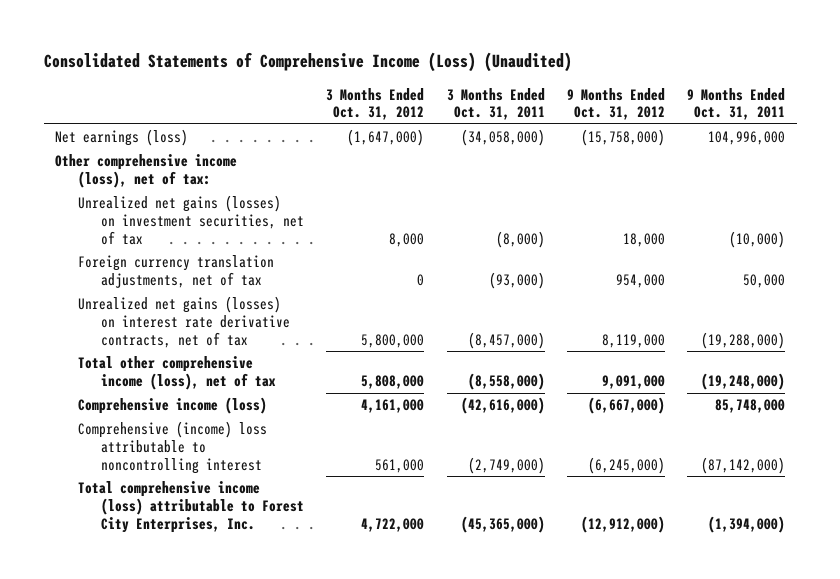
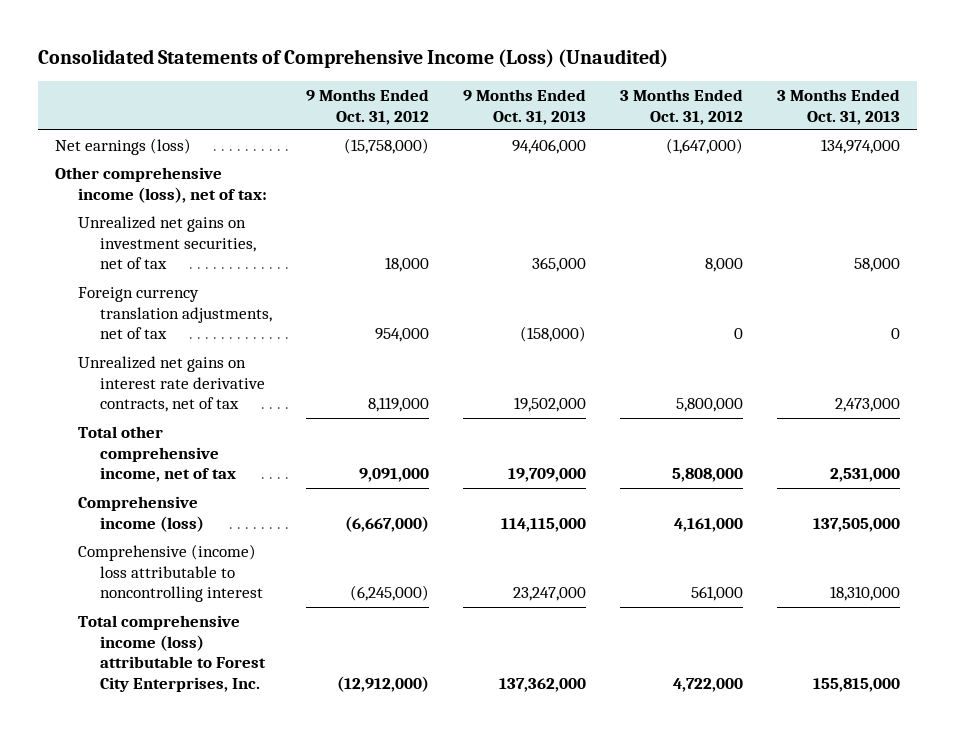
- | 3 Months Ended Oct. 31, 2012 | 3 Months Ended Oct. 31, 2011 | 9 Months Ended Oct. 31, 2012 | 9 Months Ended Oct. 31, 2011
+ | 9 Months Ended Oct. 31, 2012 | 9 Months Ended Oct. 31, 2013 | 3 Months Ended Oct. 31, 2012 | 3 Months Ended Oct. 31, 2013
- Unrealized net gains (losses) on investment securities, net of tax | 8,000 | (8,000) | 18,000 | (10,000)
+ Unrealized net gains on investment securities, net of tax | 18,000 | 365,000 | 8,000 | 58,000
- Unrealized net gains (losses) on interest rate derivative contracts, net of tax | 5,800,000 | (8,457,000) | 8,119,000 | (19,288,000)
- Total other comprehensive income (loss), net of tax | 5,808,000 | (8,558,000) | 9,091,000 | (19,248,000)
+ Unrealized net gains on interest rate derivative contracts, net of tax | 8,119,000 | 19,502,000 | 5,800,000 | 2,473,000
+ Total other comprehensive income, net of tax | 9,091,000 | 19,709,000 | 5,808,000 | 2,531,000

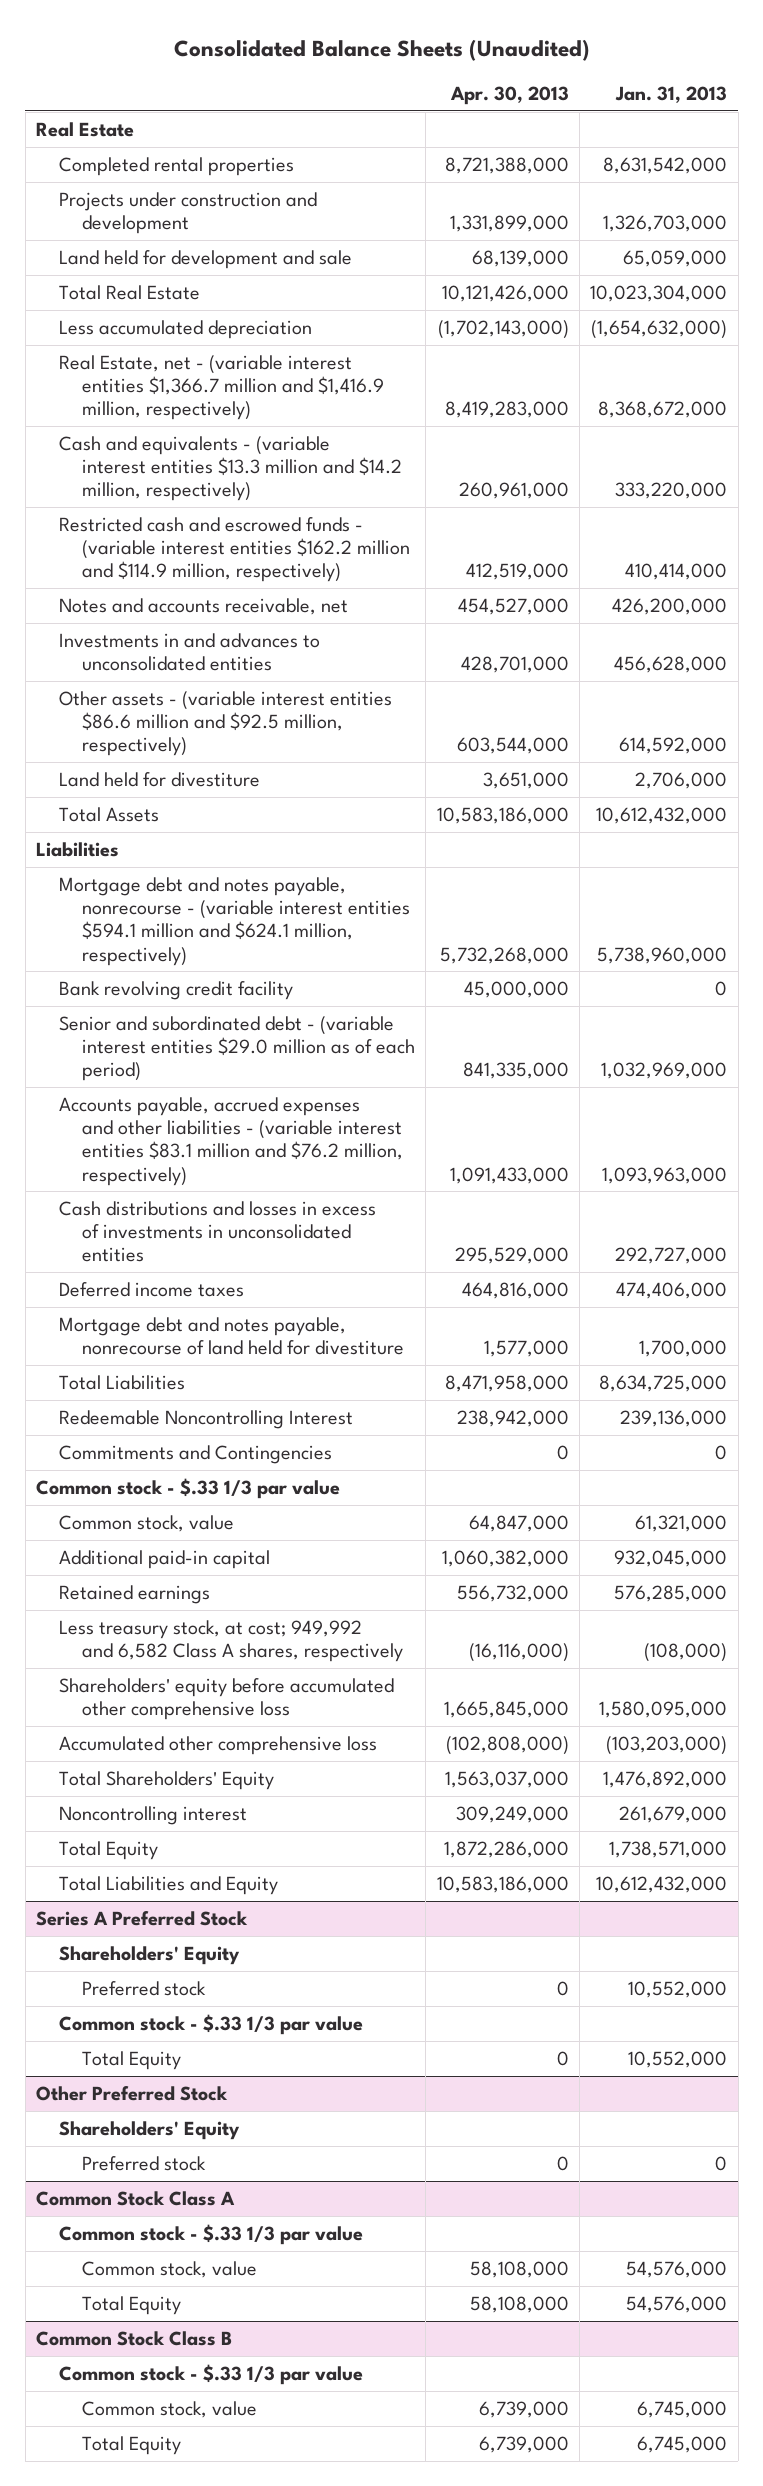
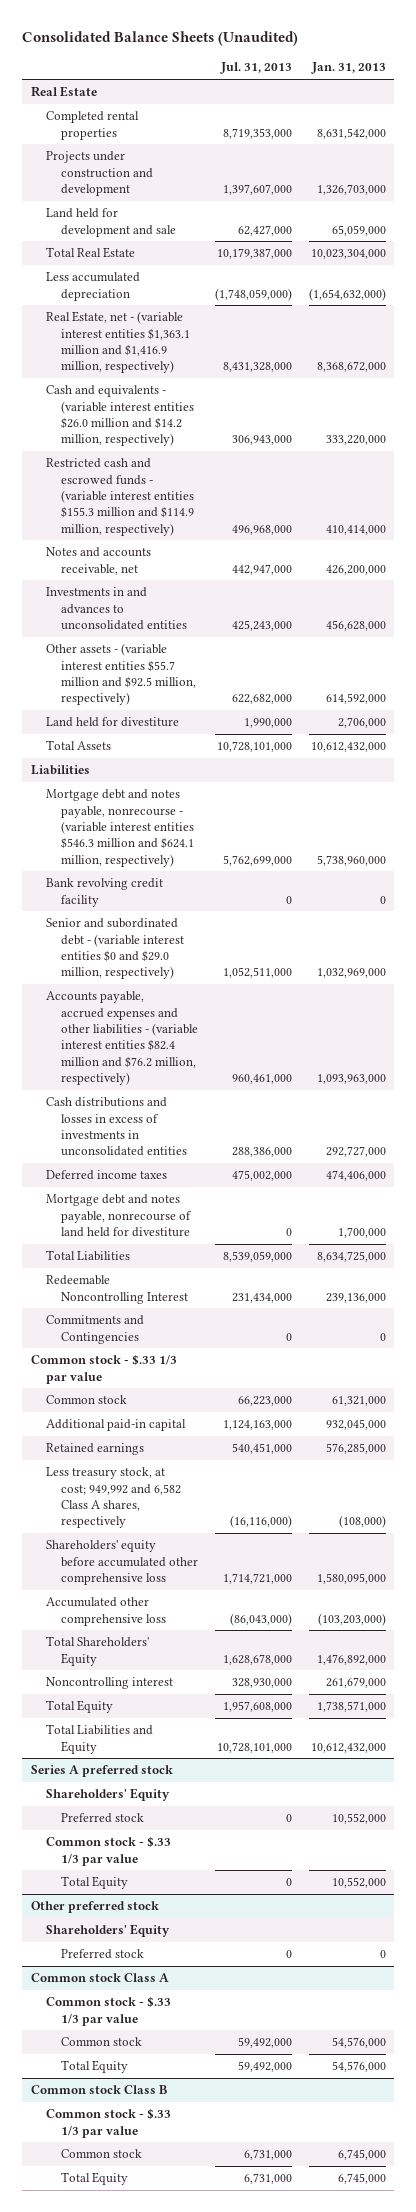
- | Apr. 30, 2013 | Jan. 31, 2013
+ | Jul. 31, 2013 | Jan. 31, 2013
- Real Estate, net - (variable interest entities $1,366.7 million and $1,416.9 million, respectively) | 8,419,283,000 | 8,368,672,000
- Cash and equivalents - (variable interest entities $13.3 million and $14.2 million, respectively) | 260,961,000 | 333,220,000
- Restricted cash and escrowed funds - (variable interest entities $162.2 million and $114.9 million, respectively) | 412,519,000 | 410,414,000
+ Real Estate, net - (variable interest entities $1,363.1 million and $1,416.9 million, respectively) | 8,431,328,000 | 8,368,672,000
+ Cash and equivalents - (variable interest entities $26.0 million and $14.2 million, respectively) | 306,943,000 | 333,220,000
+ Restricted cash and escrowed funds - (variable interest entities $155.3 million and $114.9 million, respectively) | 496,968,000 | 410,414,000
- Other assets - (variable interest entities $86.6 million and $92.5 million, respectively) | 603,544,000 | 614,592,000
+ Other assets - (variable interest entities $55.7 million and $92.5 million, respectively) | 622,682,000 | 614,592,000
- Mortgage debt and notes payable, nonrecourse - (variable interest entities $594.1 million and $624.1 million, respectively) | 5,732,268,000 | 5,738,960,000
+ Mortgage debt and notes payable, nonrecourse - (variable interest entities $546.3 million and $624.1 million, respectively) | 5,762,699,000 | 5,738,960,000
- Senior and subordinated debt - (variable interest entities $29.0 million as of each period) | 841,335,000 | 1,032,969,000
- Accounts payable, accrued expenses and other liabilities - (variable interest entities $83.1 million and $76.2 million, respectively) | 1,091,433,000 | 1,093,963,000
+ Senior and subordinated debt - (variable interest entities $0 and $29.0 million, respectively) | 1,052,511,000 | 1,032,969,000
+ Accounts payable, accrued expenses and other liabilities - (variable interest entities $82.4 million and $76.2 million, respectively) | 960,461,000 | 1,093,963,000
- Common stock, value | 64,847,000 | 61,321,000
+ Common stock | 66,223,000 | 61,321,000
- Series A Preferred Stock
+ Series A preferred stock
- Other Preferred Stock
+ Other preferred stock
- Common Stock Class A
+ Common stock Class A
- Common stock, value | 58,108,000 | 54,576,000
+ Common stock | 59,492,000 | 54,576,000
- Common Stock Class B
+ Common stock Class B
- Common stock, value | 6,739,000 | 6,745,000
+ Common stock | 6,731,000 | 6,745,000

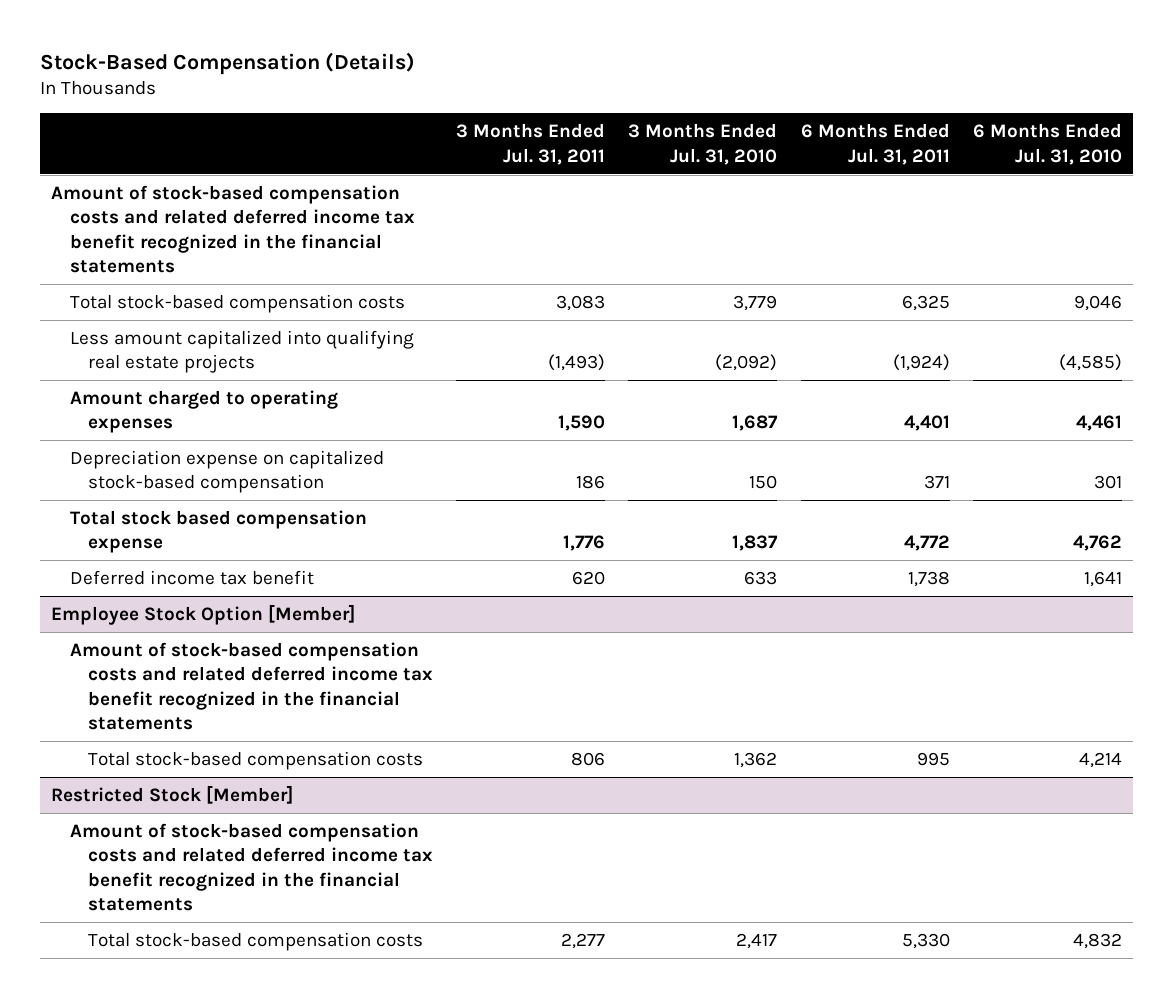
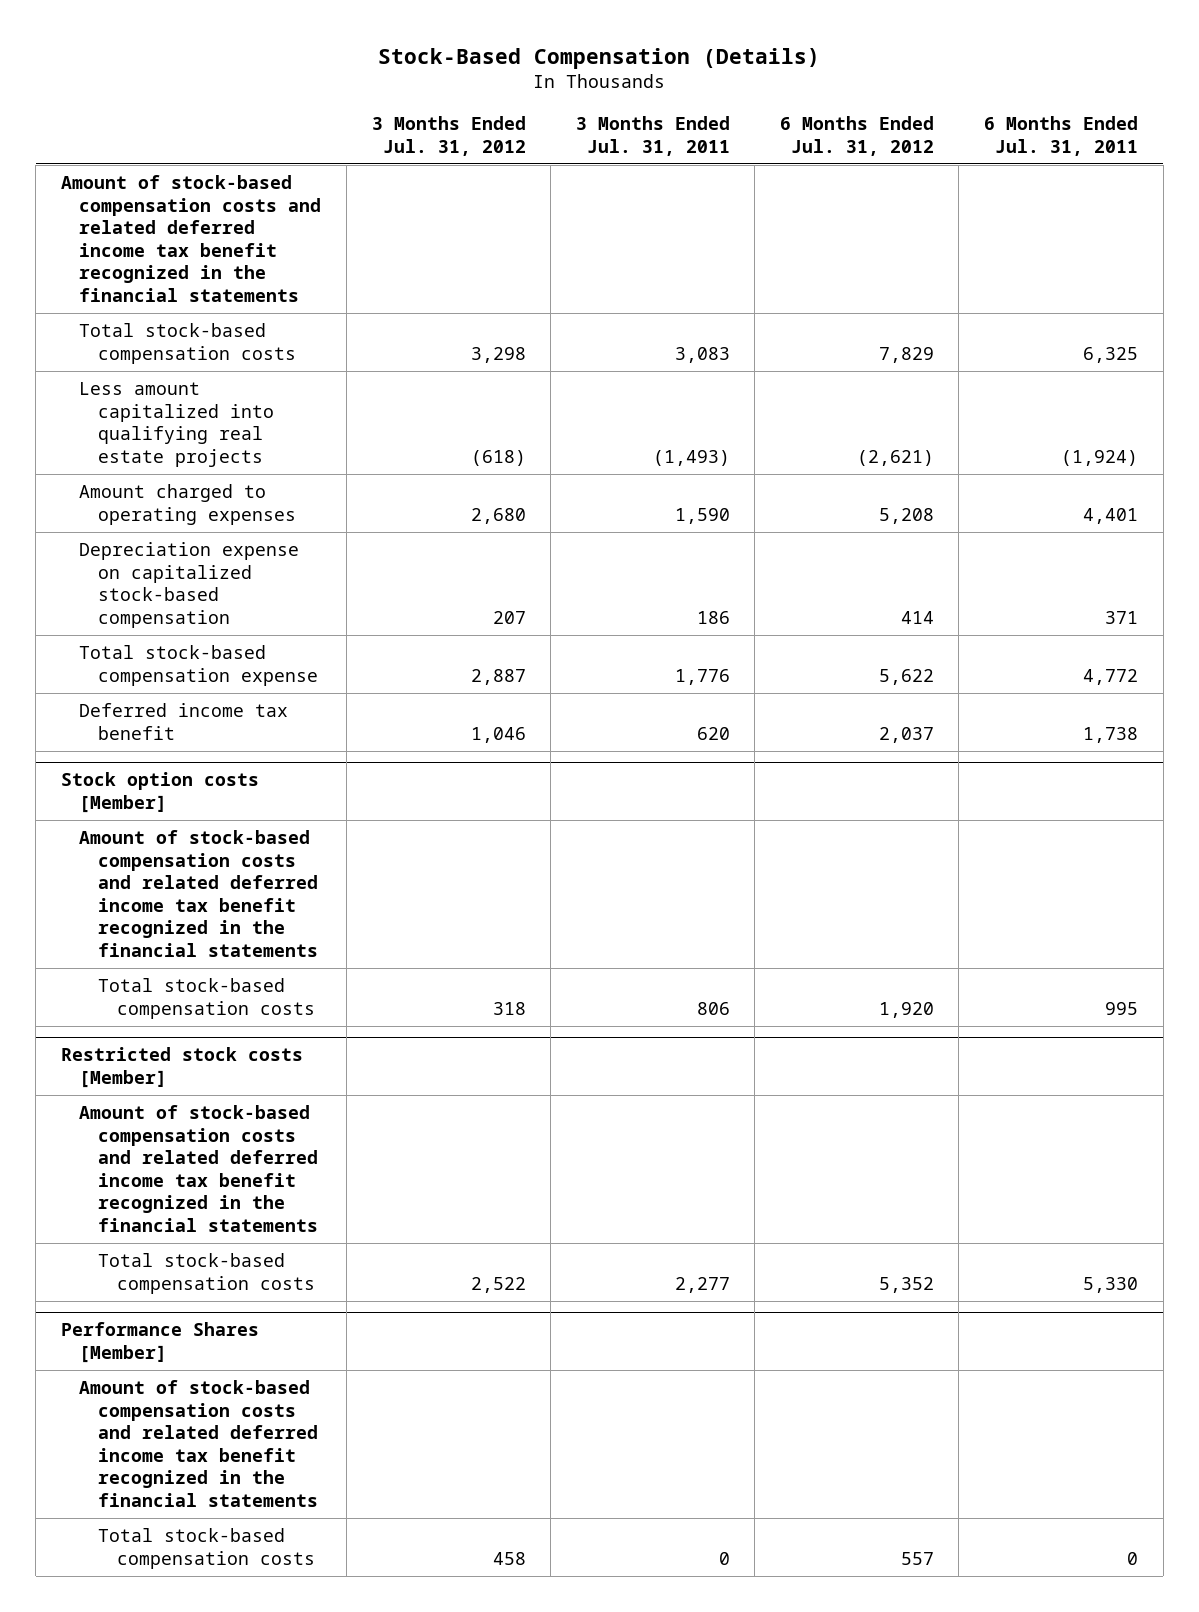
- | 3 Months Ended Jul. 31, 2011 | 3 Months Ended Jul. 31, 2010 | 6 Months Ended Jul. 31, 2011 | 6 Months Ended Jul. 31, 2010
+ | 3 Months Ended Jul. 31, 2012 | 3 Months Ended Jul. 31, 2011 | 6 Months Ended Jul. 31, 2012 | 6 Months Ended Jul. 31, 2011
- Total stock based compensation expense | 1,776 | 1,837 | 4,772 | 4,762
+ Total stock-based compensation expense | 2,887 | 1,776 | 5,622 | 4,772
- Employee Stock Option [Member]
+ Stock option costs [Member]
- Restricted Stock [Member]
+ Restricted stock costs [Member]
+ Performance Shares [Member]
+ Amount of stock-based compensation costs and related deferred income tax benefit recognized in the financial statements
+ Total stock-based compensation costs | 458 | 0 | 557 | 0

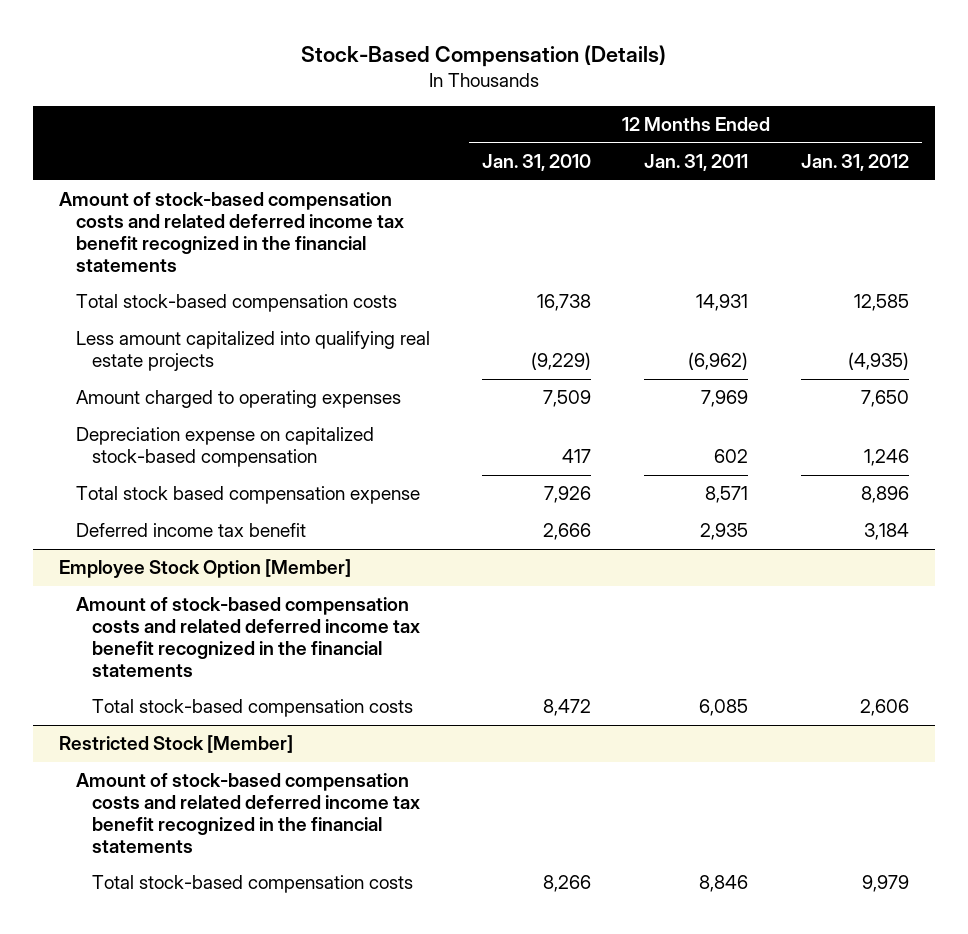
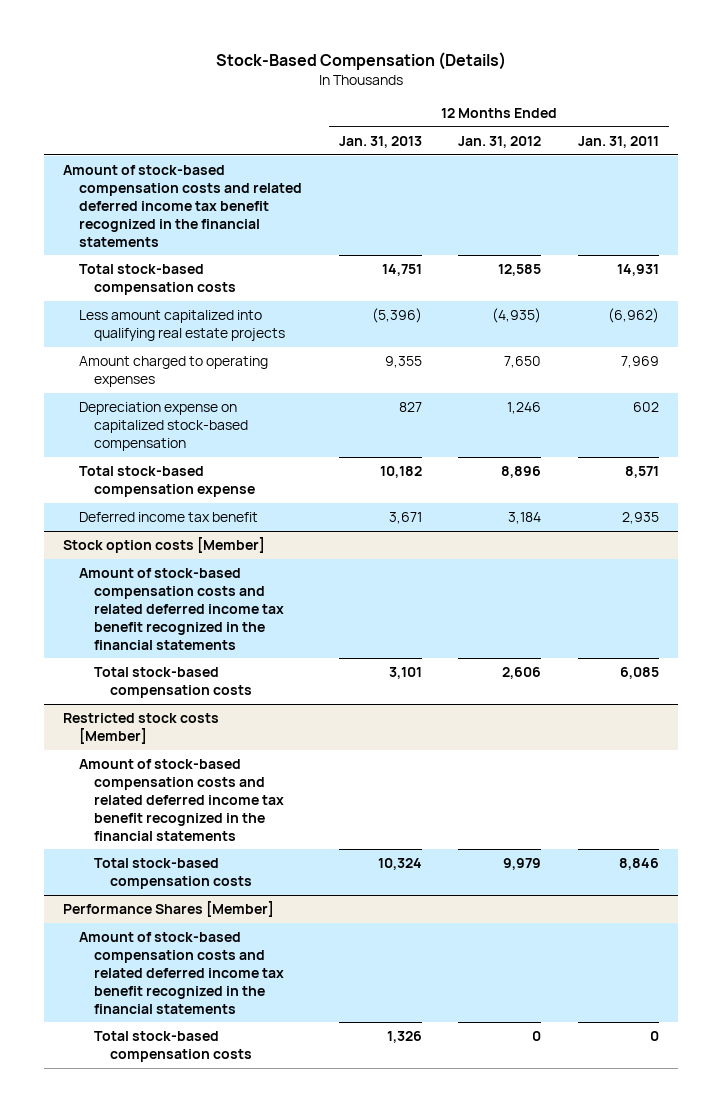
- | 12 Months Ended Jan. 31, 2010 | 12 Months Ended Jan. 31, 2011 | 12 Months Ended Jan. 31, 2012
+ | 12 Months Ended Jan. 31, 2013 | 12 Months Ended Jan. 31, 2012 | 12 Months Ended Jan. 31, 2011
- Total stock based compensation expense | 7,926 | 8,571 | 8,896
+ Total stock-based compensation expense | 10,182 | 8,896 | 8,571
- Employee Stock Option [Member]
+ Stock option costs [Member]
- Restricted Stock [Member]
+ Restricted stock costs [Member]
+ Performance Shares [Member]
+ Amount of stock-based compensation costs and related deferred income tax benefit recognized in the financial statements
+ Total stock-based compensation costs | 1,326 | 0 | 0

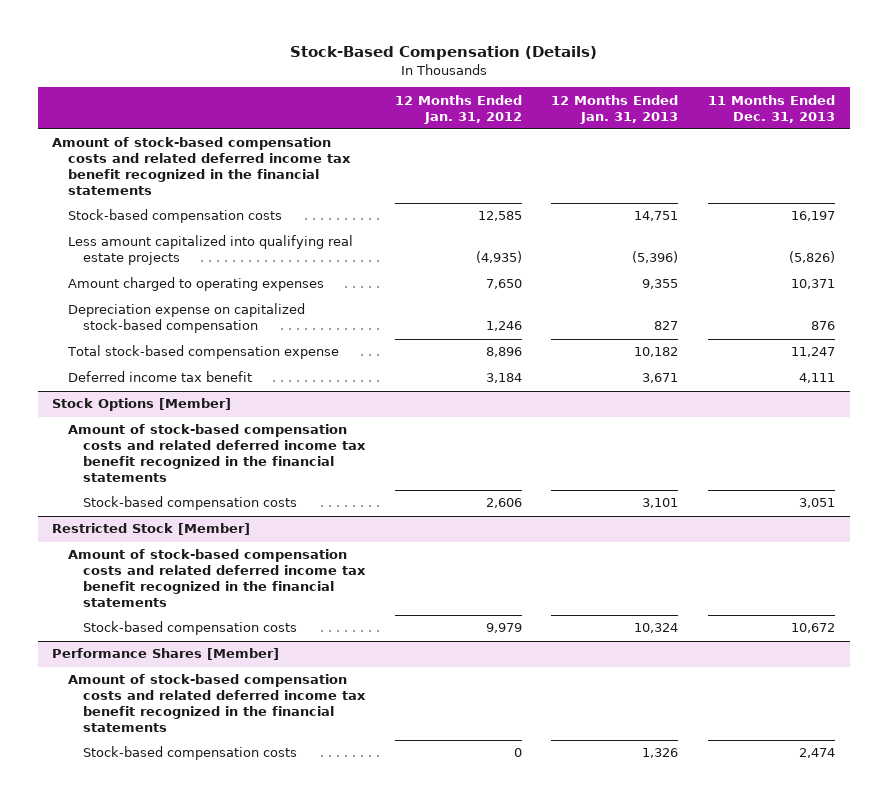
- | 12 Months Ended Jan. 31, 2013 | 12 Months Ended Jan. 31, 2012 | 12 Months Ended Jan. 31, 2011
+ | 12 Months Ended Jan. 31, 2012 | 12 Months Ended Jan. 31, 2013 | 11 Months Ended Dec. 31, 2013
- Total stock-based compensation costs | 14,751 | 12,585 | 14,931
+ Stock-based compensation costs | 12,585 | 14,751 | 16,197
- Stock option costs [Member]
+ Stock Options [Member]
- Total stock-based compensation costs | 3,101 | 2,606 | 6,085
- Restricted stock costs [Member]
+ Stock-based compensation costs | 2,606 | 3,101 | 3,051
+ Restricted Stock [Member]
- Total stock-based compensation costs | 10,324 | 9,979 | 8,846
+ Stock-based compensation costs | 9,979 | 10,324 | 10,672
@ Performance Shares [Member]
- Total stock-based compensation costs | 1,326 | 0 | 0
+ Stock-based compensation costs | 0 | 1,326 | 2,474

